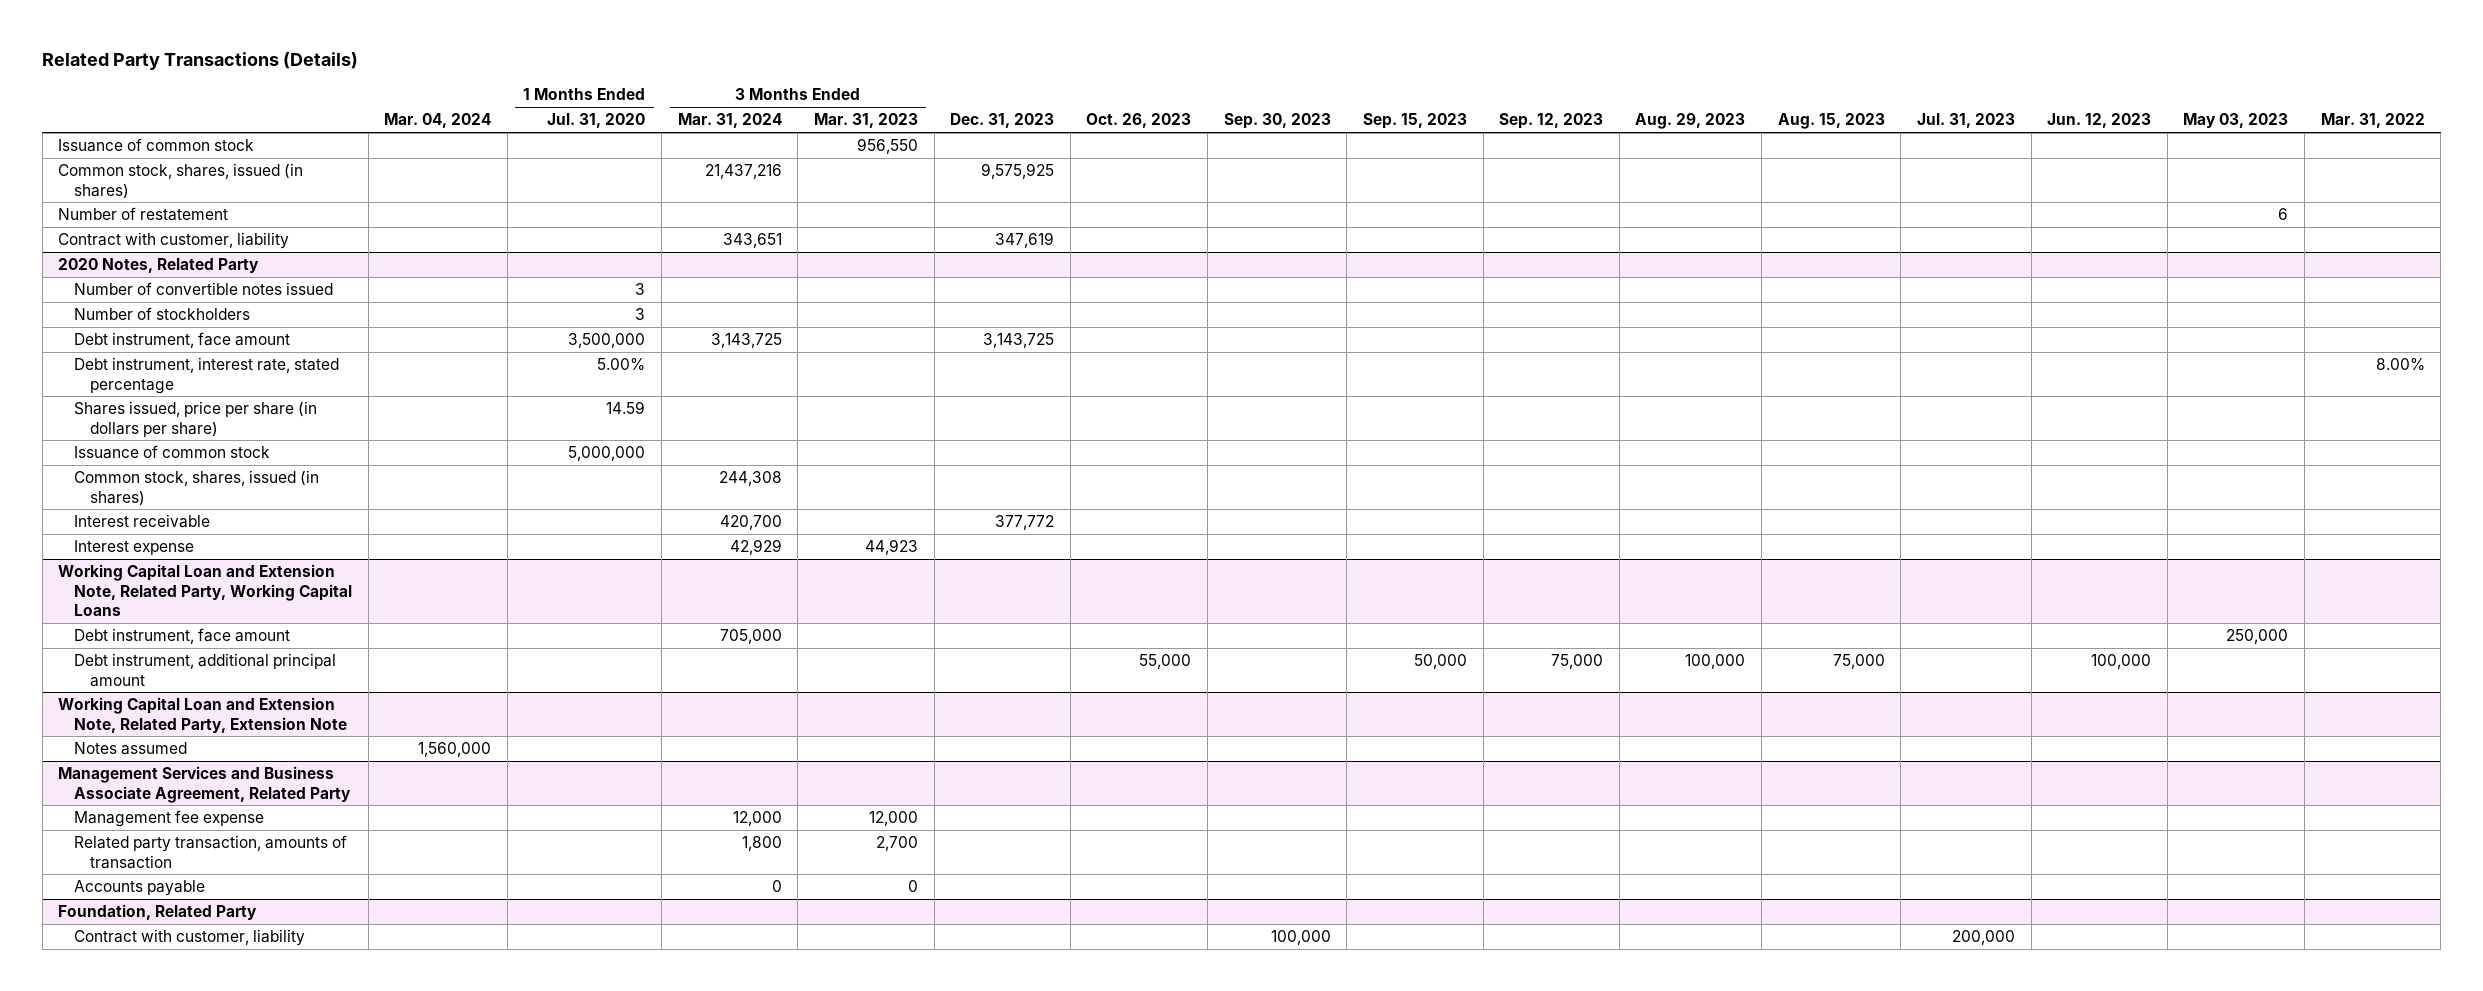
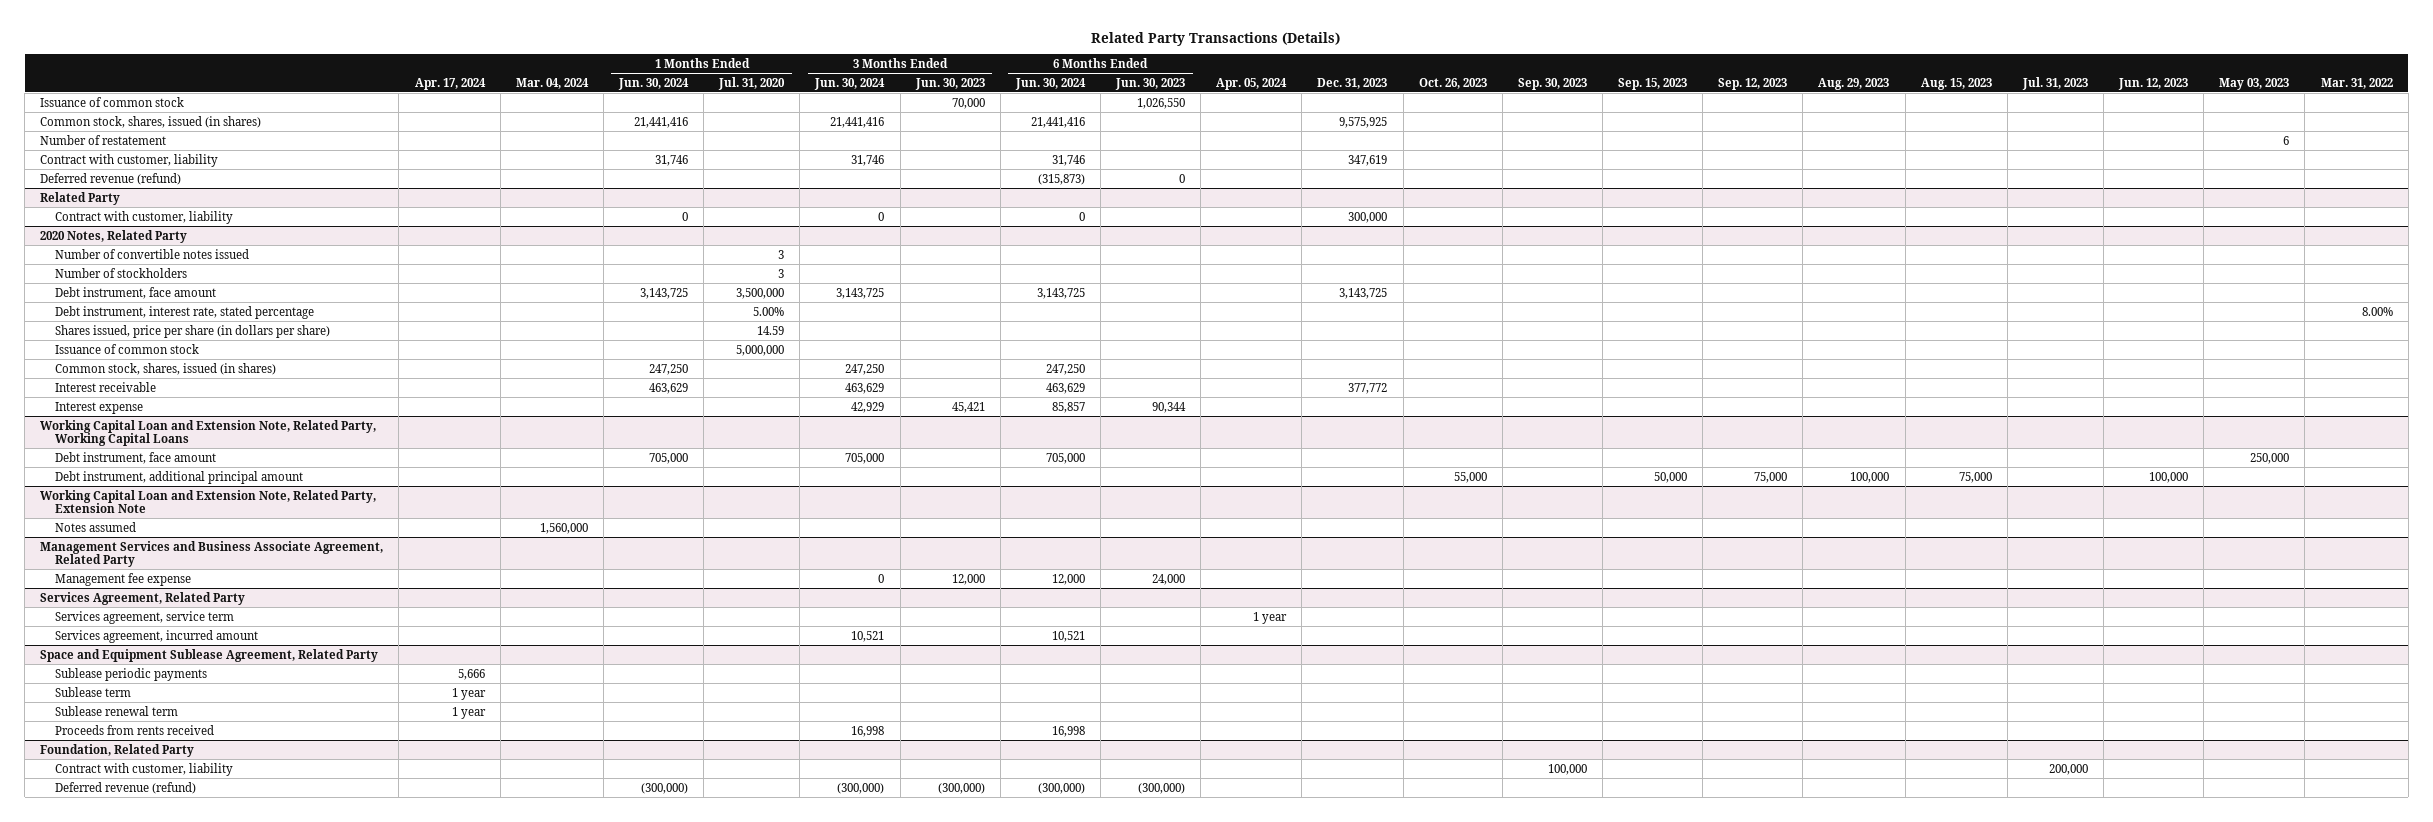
- | Mar. 04, 2024 | 1 Months Ended Jul. 31, 2020 | 3 Months Ended Mar. 31, 2024 | 3 Months Ended Mar. 31, 2023 | Dec. 31, 2023 | Oct. 26, 2023 | Sep. 30, 2023 | Sep. 15, 2023 | Sep. 12, 2023 | Aug. 29, 2023 | Aug. 15, 2023 | Jul. 31, 2023 | Jun. 12, 2023 | May 03, 2023 | Mar. 31, 2022
+ | Apr. 17, 2024 | Mar. 04, 2024 | 1 Months Ended Jun. 30, 2024 | 1 Months Ended Jul. 31, 2020 | 3 Months Ended Jun. 30, 2024 | 3 Months Ended Jun. 30, 2023 | 6 Months Ended Jun. 30, 2024 | 6 Months Ended Jun. 30, 2023 | Apr. 05, 2024 | Dec. 31, 2023 | Oct. 26, 2023 | Sep. 30, 2023 | Sep. 15, 2023 | Sep. 12, 2023 | Aug. 29, 2023 | Aug. 15, 2023 | Jul. 31, 2023 | Jun. 12, 2023 | May 03, 2023 | Mar. 31, 2022
+ Deferred revenue (refund) | | | | | | | (315,873) | 0 | | | | | | | | | | | |
+ Related Party
+ Contract with customer, liability | | | 0 | | 0 | | 0 | | | 300,000 | | | | | | | | | |
@ Management Services and Business Associate Agreement, Related Party
- Related party transaction, amounts of transaction | | | 1,800 | 2,700 | | | | | | | | | | |
- Accounts payable | | | 0 | 0 | | | | | | | | | | |
+ Services Agreement, Related Party
+ Services agreement, service term | | | | | | | | | 1 year | | | | | | | | | | |
+ Services agreement, incurred amount | | | | | 10,521 | | 10,521 | | | | | | | | | | | | |
+ Space and Equipment Sublease Agreement, Related Party
+ Sublease periodic payments | 5,666 | | | | | | | | | | | | | | | | | | |
+ Sublease term | 1 year | | | | | | | | | | | | | | | | | | |
+ Sublease renewal term | 1 year | | | | | | | | | | | | | | | | | | |
+ Proceeds from rents received | | | | | 16,998 | | 16,998 | | | | | | | | | | | | |
@ Foundation, Related Party
+ Deferred revenue (refund) | | | (300,000) | | (300,000) | (300,000) | (300,000) | (300,000) | | | | | | | | | | | |

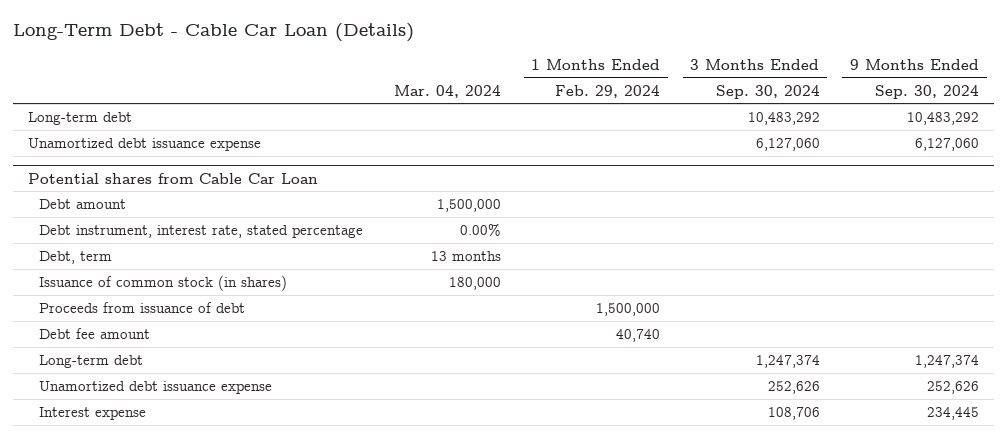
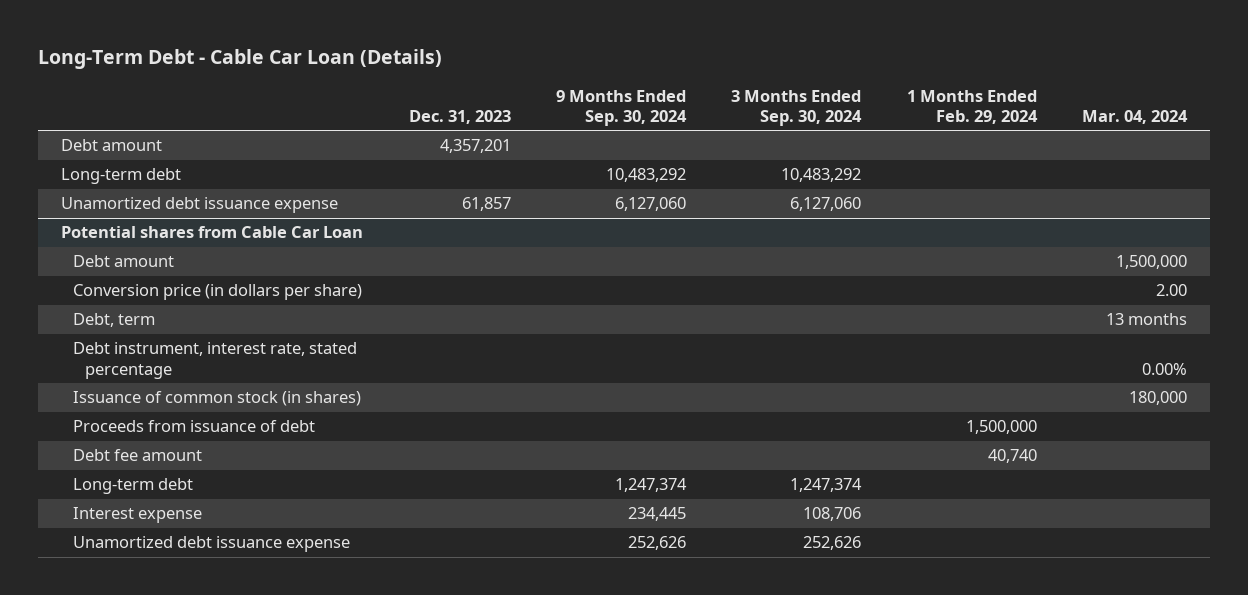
- | Mar. 04, 2024 | 1 Months Ended Feb. 29, 2024 | 3 Months Ended Sep. 30, 2024 | 9 Months Ended Sep. 30, 2024
+ | Dec. 31, 2023 | 9 Months Ended Sep. 30, 2024 | 3 Months Ended Sep. 30, 2024 | 1 Months Ended Feb. 29, 2024 | Mar. 04, 2024
+ Debt amount | 4,357,201 | | | |
@ Potential shares from Cable Car Loan
+ Conversion price (in dollars per share) | | | | | 2.00
moved down: Debt instrument, interest rate, stated percentage | | | | | 0.00%
moved down: Unamortized debt issuance expense | | 252,626 | 252,626 | |

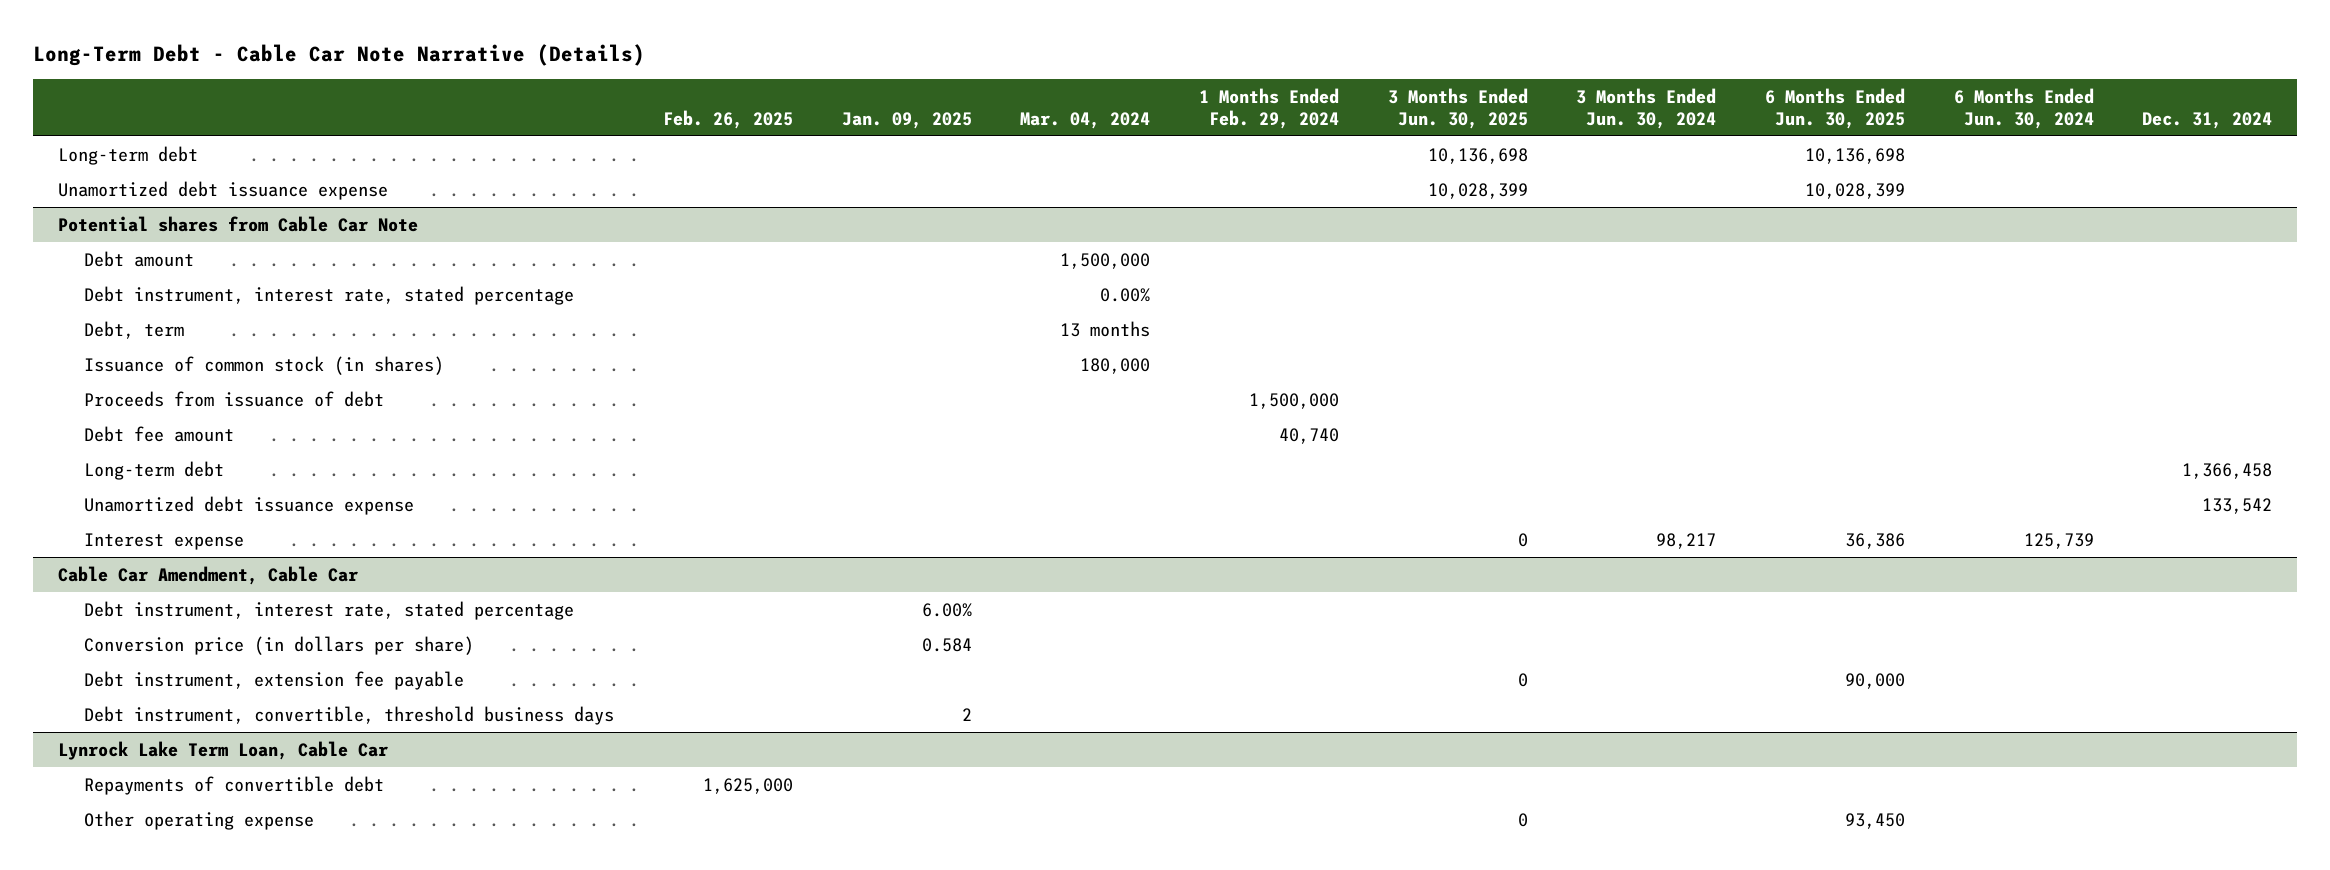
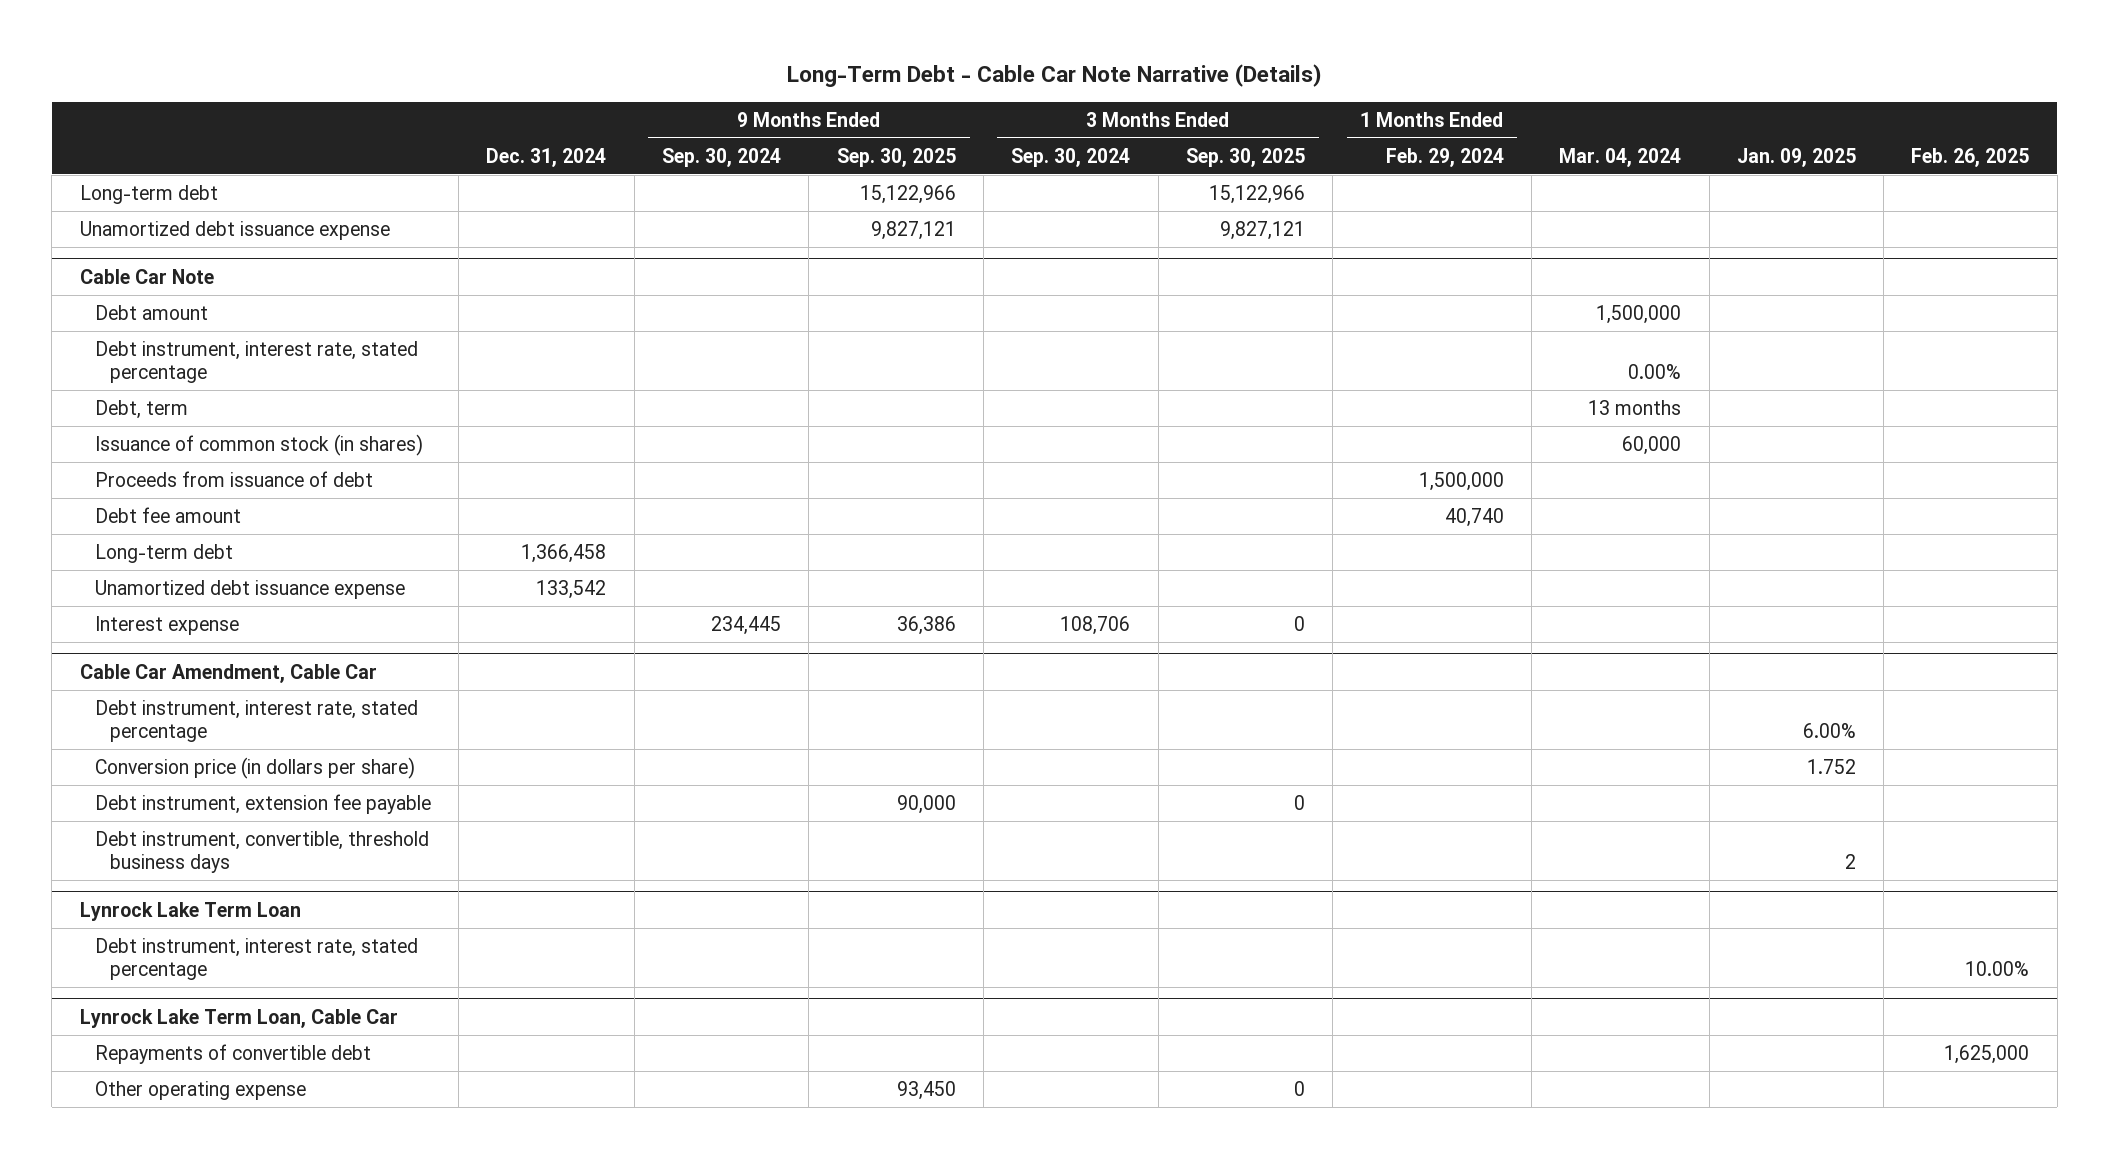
- | Feb. 26, 2025 | Jan. 09, 2025 | Mar. 04, 2024 | 1 Months Ended Feb. 29, 2024 | 3 Months Ended Jun. 30, 2025 | 3 Months Ended Jun. 30, 2024 | 6 Months Ended Jun. 30, 2025 | 6 Months Ended Jun. 30, 2024 | Dec. 31, 2024
+ | Dec. 31, 2024 | 9 Months Ended Sep. 30, 2024 | 9 Months Ended Sep. 30, 2025 | 3 Months Ended Sep. 30, 2024 | 3 Months Ended Sep. 30, 2025 | 1 Months Ended Feb. 29, 2024 | Mar. 04, 2024 | Jan. 09, 2025 | Feb. 26, 2025
- Potential shares from Cable Car Note
+ Cable Car Note
- Issuance of common stock (in shares) | | | 180,000 | | | | | |
+ Issuance of common stock (in shares) | | | | | | | 60,000 | |
@ Cable Car Amendment, Cable Car
- Conversion price (in dollars per share) | | 0.584 | | | | | | |
+ Conversion price (in dollars per share) | | | | | | | | 1.752 |
+ Lynrock Lake Term Loan
+ Debt instrument, interest rate, stated percentage | | | | | | | | | 10.00%

